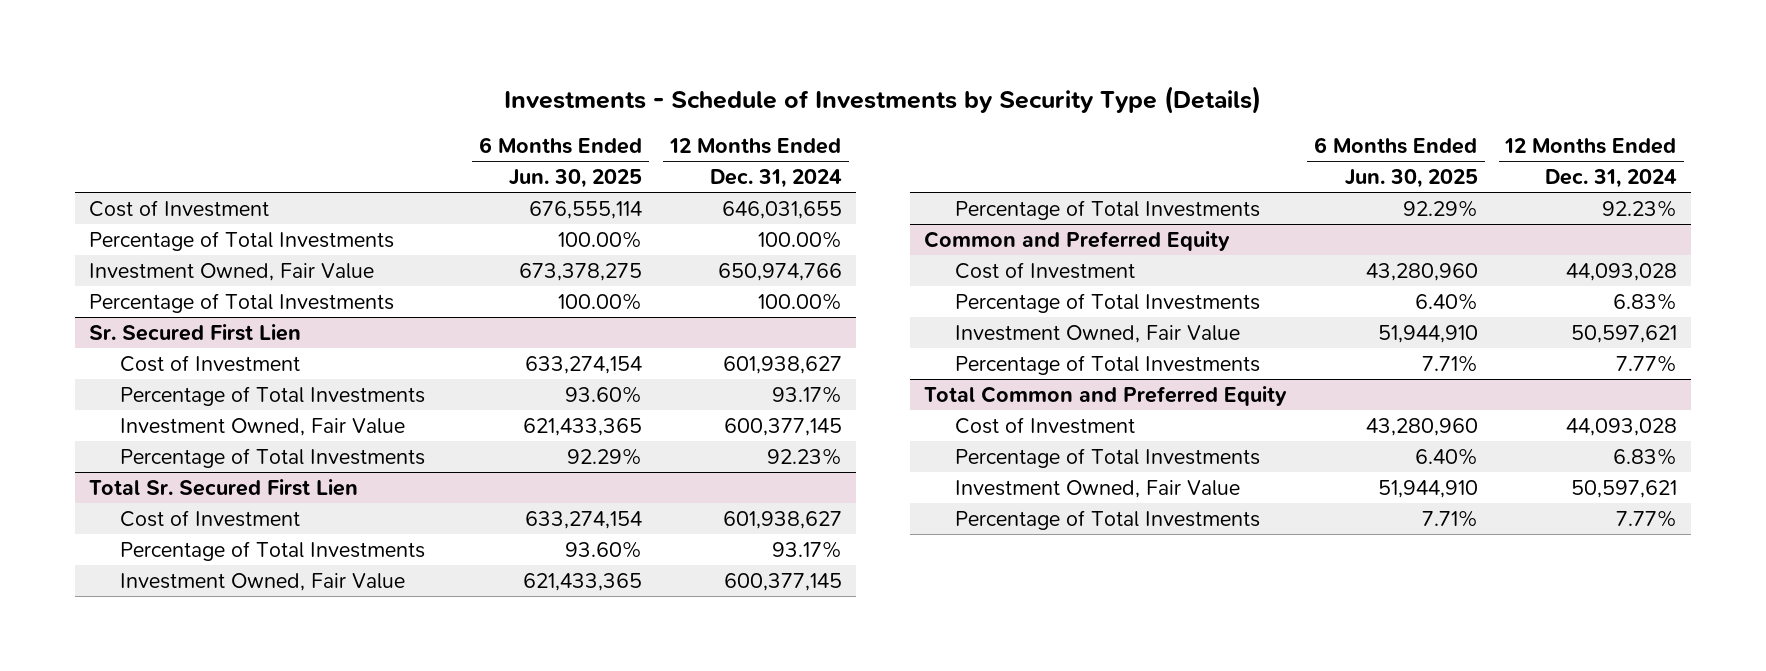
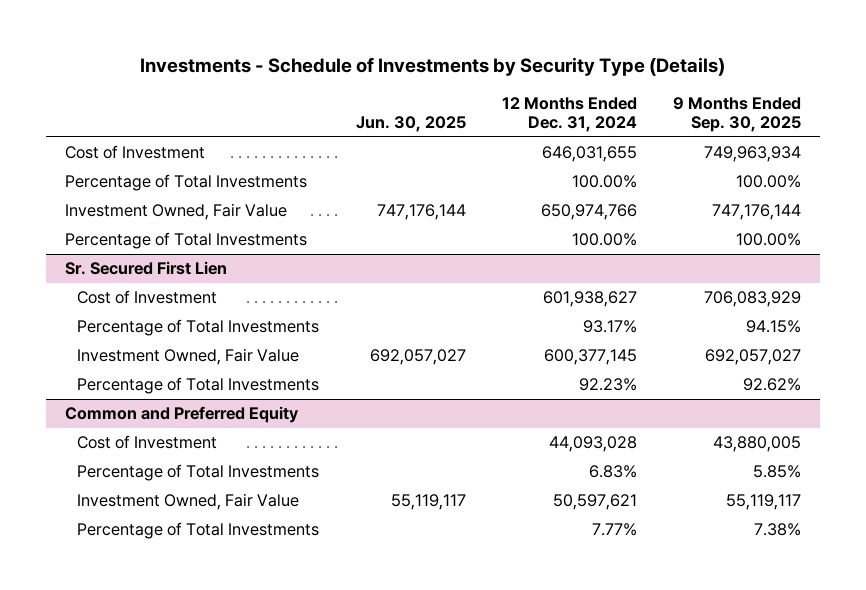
- | 6 Months Ended Jun. 30, 2025 | 12 Months Ended Dec. 31, 2024
+ | Jun. 30, 2025 | 12 Months Ended Dec. 31, 2024 | 9 Months Ended Sep. 30, 2025
- Total Sr. Secured First Lien
- Cost of Investment | 633,274,154 | 601,938,627
- Percentage of Total Investments | 93.60% | 93.17%
- Investment Owned, Fair Value | 621,433,365 | 600,377,145
- Percentage of Total Investments | 92.29% | 92.23%
- Total Common and Preferred Equity
- Cost of Investment | 43,280,960 | 44,093,028
- Percentage of Total Investments | 6.40% | 6.83%
- Investment Owned, Fair Value | 51,944,910 | 50,597,621
- Percentage of Total Investments | 7.71% | 7.77%

